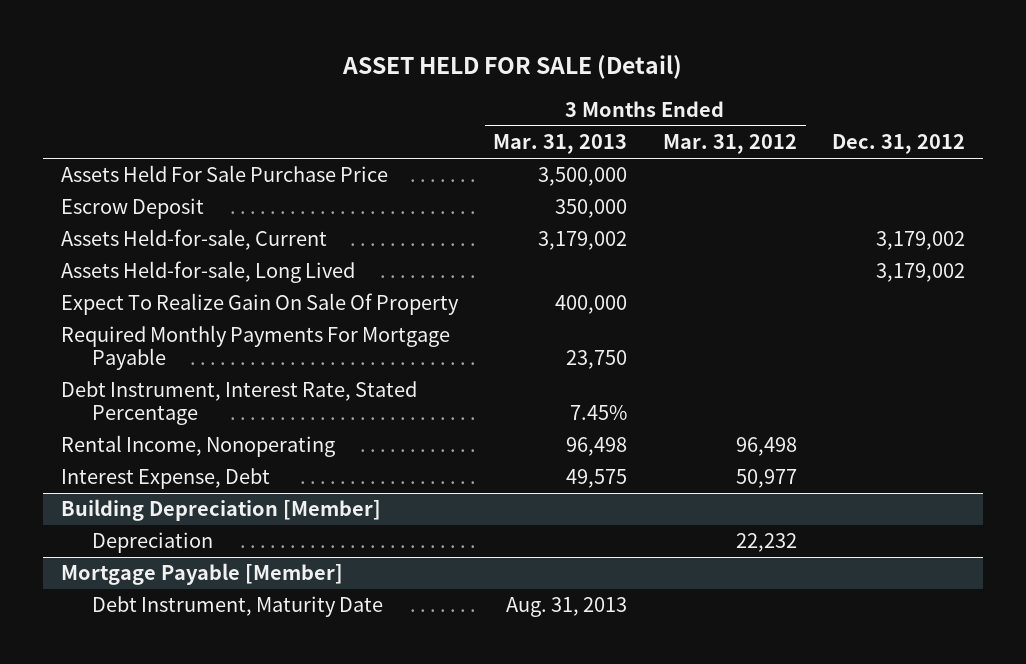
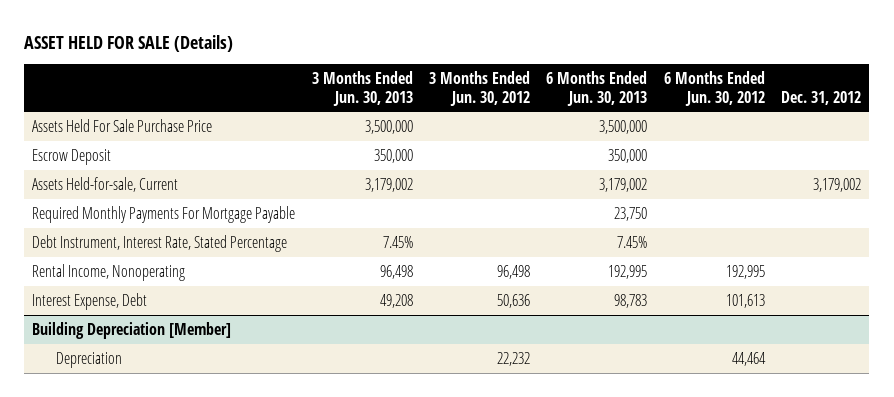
- ASSET HELD FOR SALE (Detail)
+ ASSET HELD FOR SALE (Details)
- | 3 Months Ended Mar. 31, 2013 | 3 Months Ended Mar. 31, 2012 | Dec. 31, 2012
+ | 3 Months Ended Jun. 30, 2013 | 3 Months Ended Jun. 30, 2012 | 6 Months Ended Jun. 30, 2013 | 6 Months Ended Jun. 30, 2012 | Dec. 31, 2012
- Assets Held-for-sale, Long Lived | | | 3,179,002
- Expect To Realize Gain On Sale Of Property | 400,000 | |
- Mortgage Payable [Member]
- Debt Instrument, Maturity Date | Aug. 31, 2013 | |

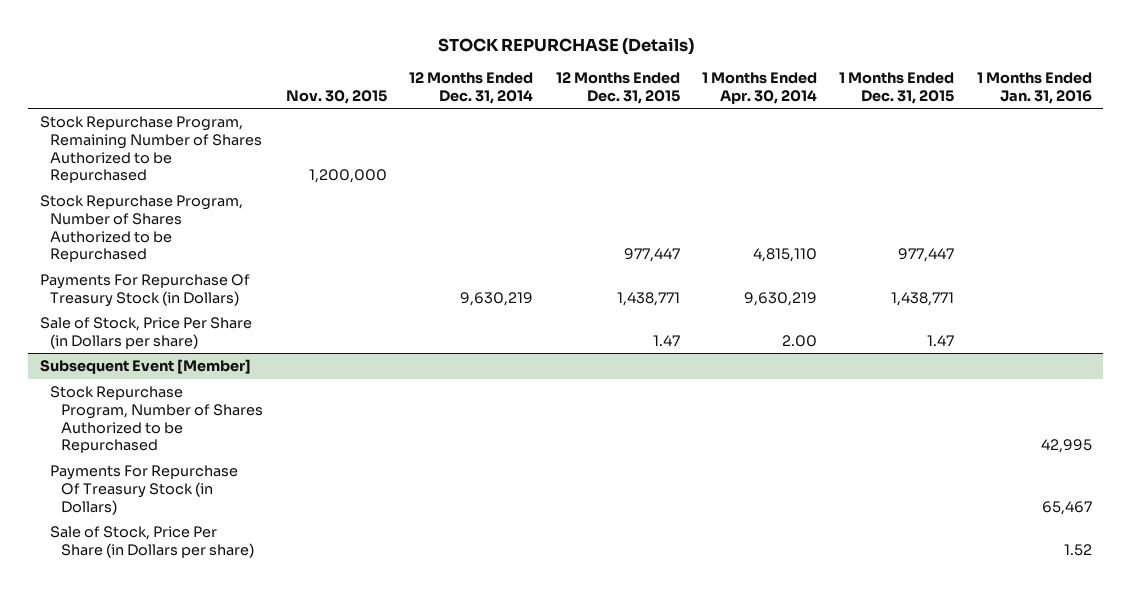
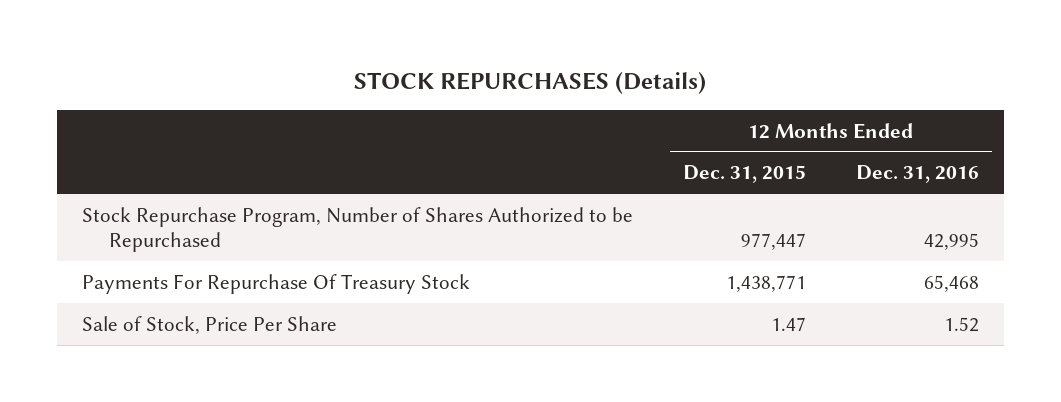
- STOCK REPURCHASE (Details)
+ STOCK REPURCHASES (Details)
- | Nov. 30, 2015 | 12 Months Ended Dec. 31, 2014 | 12 Months Ended Dec. 31, 2015 | 1 Months Ended Apr. 30, 2014 | 1 Months Ended Dec. 31, 2015 | 1 Months Ended Jan. 31, 2016
+ | 12 Months Ended Dec. 31, 2015 | 12 Months Ended Dec. 31, 2016
- Stock Repurchase Program, Remaining Number of Shares Authorized to be Repurchased | 1,200,000 | | | | |
- Payments For Repurchase Of Treasury Stock (in Dollars) | | 9,630,219 | 1,438,771 | 9,630,219 | 1,438,771 |
- Sale of Stock, Price Per Share (in Dollars per share) | | | 1.47 | 2.00 | 1.47 |
- Subsequent Event [Member]
- Stock Repurchase Program, Number of Shares Authorized to be Repurchased | | | | | | 42,995
- Payments For Repurchase Of Treasury Stock (in Dollars) | | | | | | 65,467
- Sale of Stock, Price Per Share (in Dollars per share) | | | | | | 1.52
+ Payments For Repurchase Of Treasury Stock | 1,438,771 | 65,468
+ Sale of Stock, Price Per Share | 1.47 | 1.52

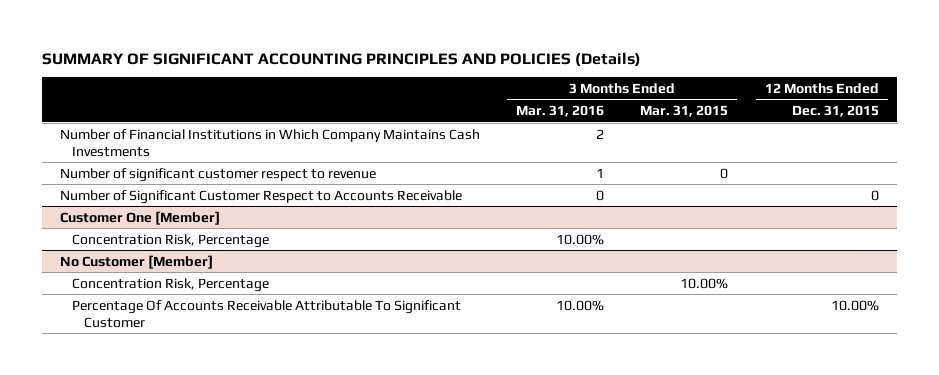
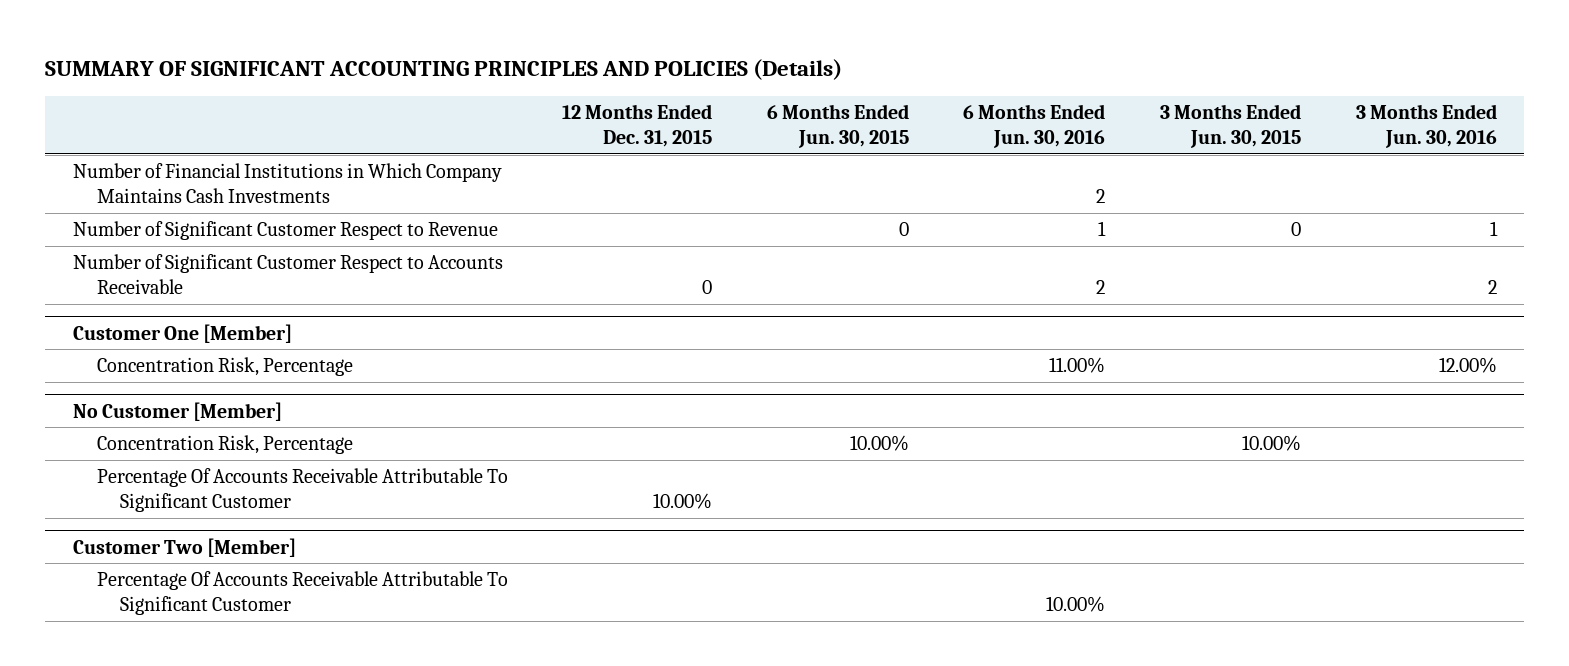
- | 3 Months Ended Mar. 31, 2016 | 3 Months Ended Mar. 31, 2015 | 12 Months Ended Dec. 31, 2015
+ | 12 Months Ended Dec. 31, 2015 | 6 Months Ended Jun. 30, 2015 | 6 Months Ended Jun. 30, 2016 | 3 Months Ended Jun. 30, 2015 | 3 Months Ended Jun. 30, 2016
- Number of significant customer respect to revenue | 1 | 0 |
+ Number of Significant Customer Respect to Revenue | | 0 | 1 | 0 | 1
+ Customer Two [Member]
+ Percentage Of Accounts Receivable Attributable To Significant Customer | | | 10.00% | |

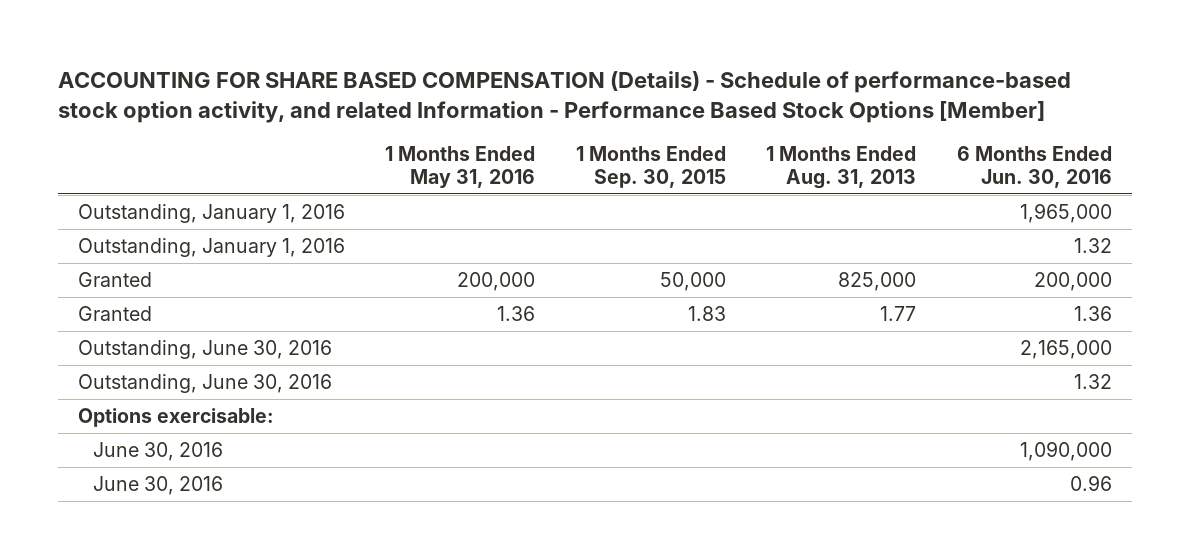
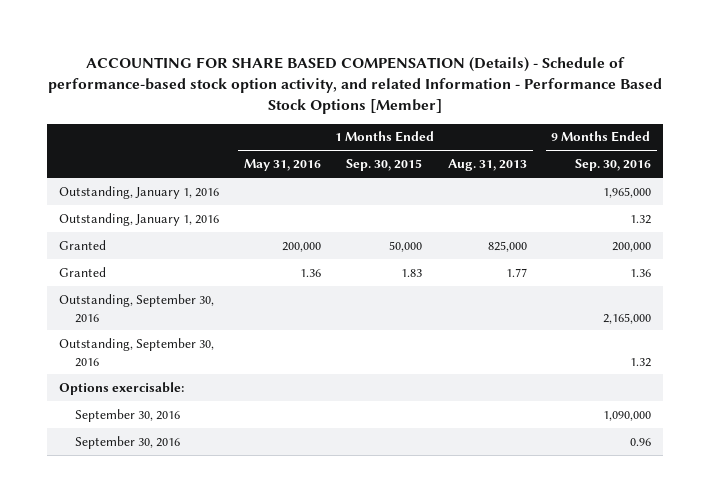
- | 1 Months Ended May 31, 2016 | 1 Months Ended Sep. 30, 2015 | 1 Months Ended Aug. 31, 2013 | 6 Months Ended Jun. 30, 2016
+ | 1 Months Ended May 31, 2016 | 1 Months Ended Sep. 30, 2015 | 1 Months Ended Aug. 31, 2013 | 9 Months Ended Sep. 30, 2016
- Outstanding, June 30, 2016 | | | | 2,165,000
- Outstanding, June 30, 2016 | | | | 1.32
+ Outstanding, September 30, 2016 | | | | 2,165,000
+ Outstanding, September 30, 2016 | | | | 1.32
- June 30, 2016 | | | | 1,090,000
- June 30, 2016 | | | | 0.96
+ September 30, 2016 | | | | 1,090,000
+ September 30, 2016 | | | | 0.96

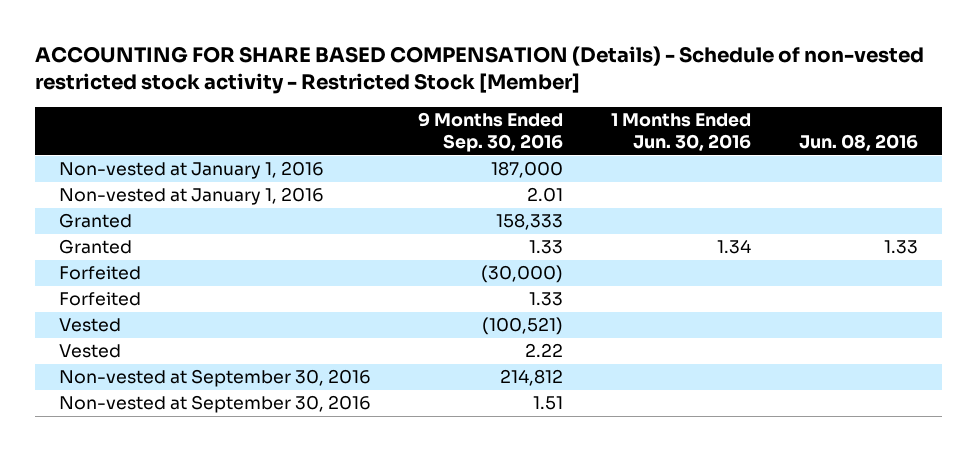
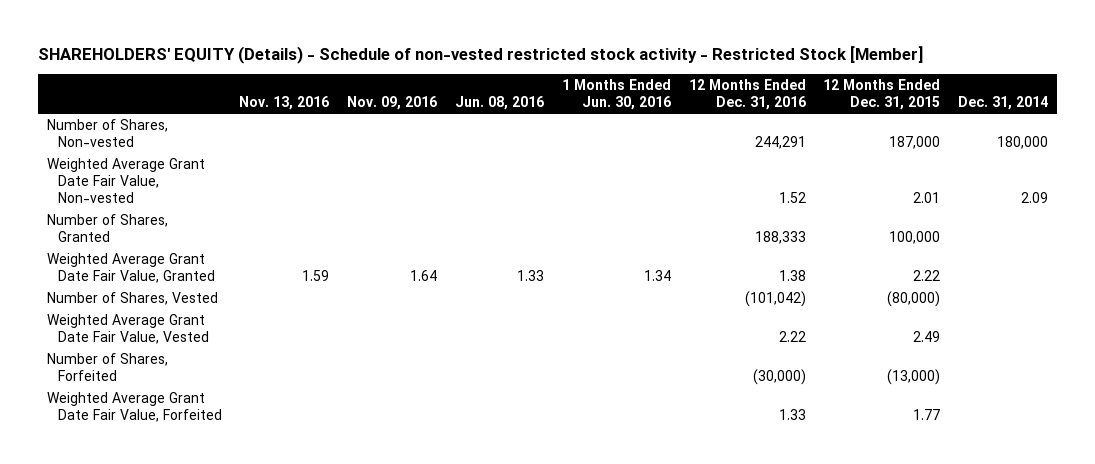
- ACCOUNTING FOR SHARE BASED COMPENSATION (Details) - Schedule of non-vested restricted stock activity - Restricted Stock [Member]
+ SHAREHOLDERS' EQUITY (Details) - Schedule of non-vested restricted stock activity - Restricted Stock [Member]
- | 9 Months Ended Sep. 30, 2016 | 1 Months Ended Jun. 30, 2016 | Jun. 08, 2016
+ | Nov. 13, 2016 | Nov. 09, 2016 | Jun. 08, 2016 | 1 Months Ended Jun. 30, 2016 | 12 Months Ended Dec. 31, 2016 | 12 Months Ended Dec. 31, 2015 | Dec. 31, 2014
- Non-vested at January 1, 2016 | 187,000 | |
- Non-vested at January 1, 2016 | 2.01 | |
- Granted | 158,333 | |
- Granted | 1.33 | 1.34 | 1.33
- Forfeited | (30,000) | |
- Forfeited | 1.33 | |
- Vested | (100,521) | |
- Vested | 2.22 | |
- Non-vested at September 30, 2016 | 214,812 | |
- Non-vested at September 30, 2016 | 1.51 | |
+ Number of Shares, Non-vested | | | | | 244,291 | 187,000 | 180,000
+ Weighted Average Grant Date Fair Value, Non-vested | | | | | 1.52 | 2.01 | 2.09
+ Number of Shares, Granted | | | | | 188,333 | 100,000 |
+ Weighted Average Grant Date Fair Value, Granted | 1.59 | 1.64 | 1.33 | 1.34 | 1.38 | 2.22 |
+ Number of Shares, Vested | | | | | (101,042) | (80,000) |
+ Weighted Average Grant Date Fair Value, Vested | | | | | 2.22 | 2.49 |
+ Number of Shares, Forfeited | | | | | (30,000) | (13,000) |
+ Weighted Average Grant Date Fair Value, Forfeited | | | | | 1.33 | 1.77 |

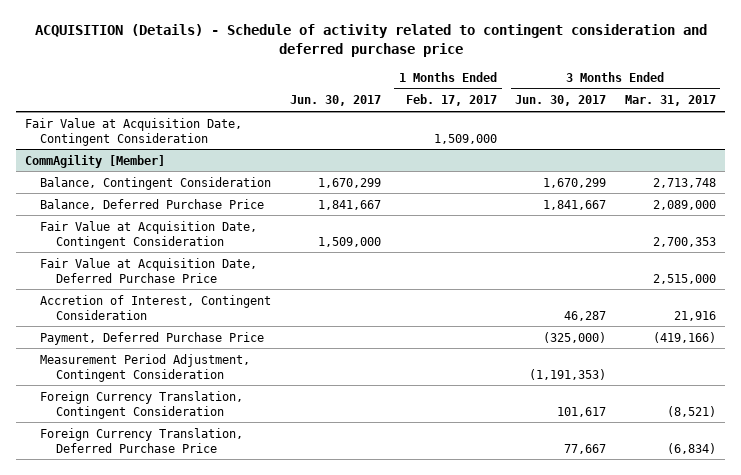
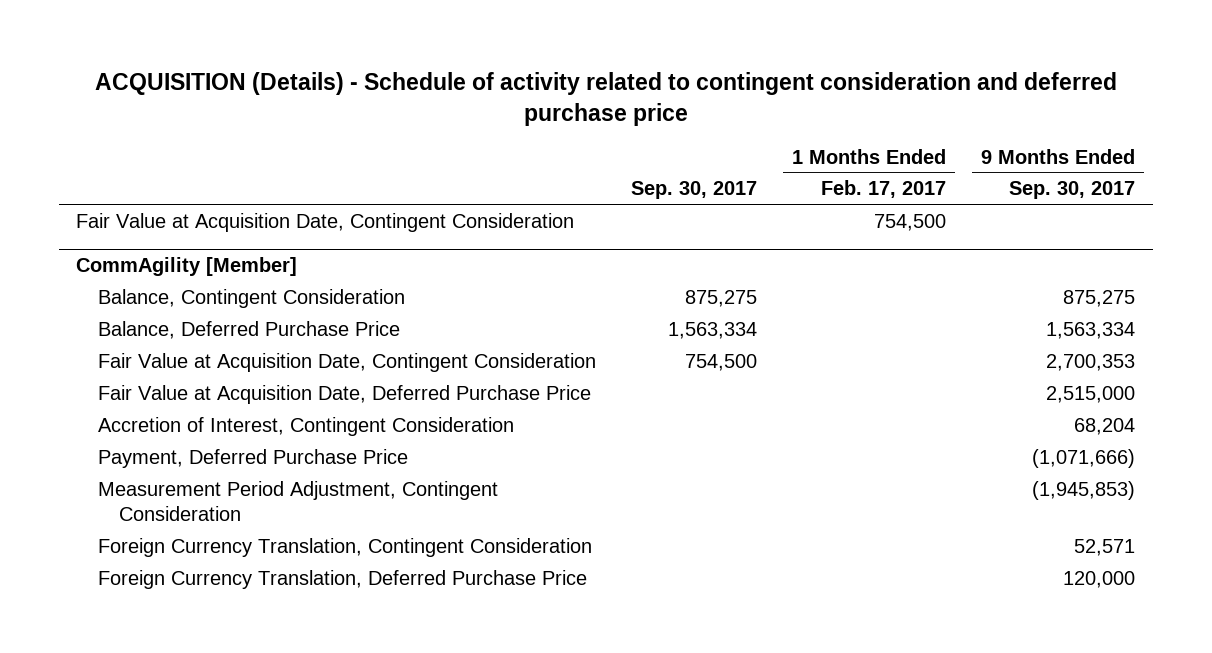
- | Jun. 30, 2017 | 1 Months Ended Feb. 17, 2017 | 3 Months Ended Jun. 30, 2017 | 3 Months Ended Mar. 31, 2017
+ | Sep. 30, 2017 | 1 Months Ended Feb. 17, 2017 | 9 Months Ended Sep. 30, 2017
- Fair Value at Acquisition Date, Contingent Consideration | | 1,509,000 | |
+ Fair Value at Acquisition Date, Contingent Consideration | | 754,500 |

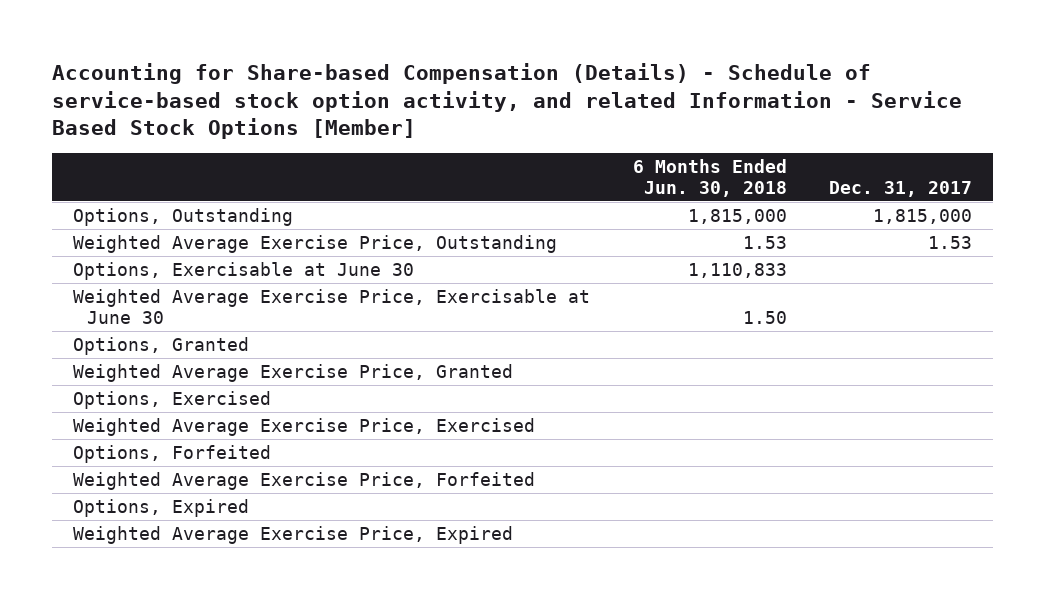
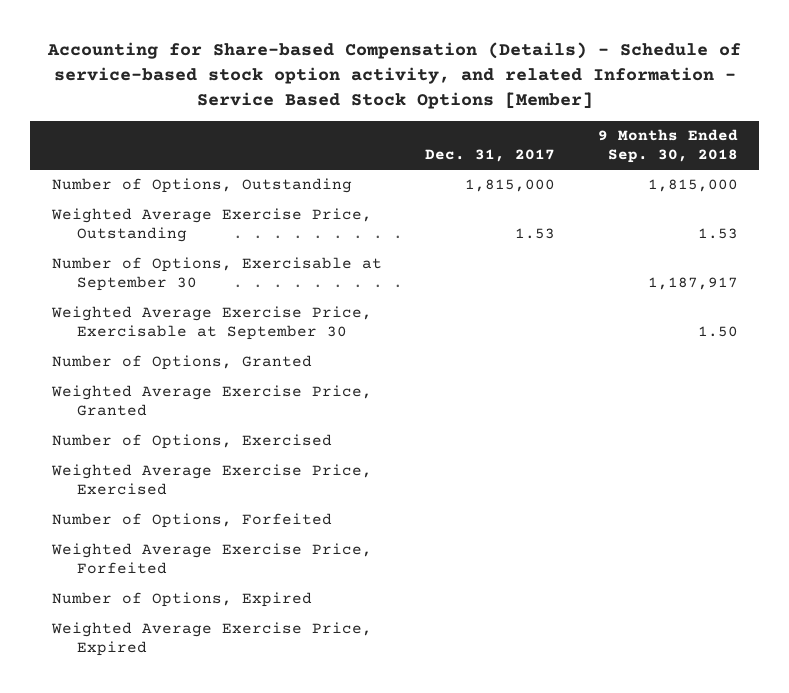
- | 6 Months Ended Jun. 30, 2018 | Dec. 31, 2017
+ | Dec. 31, 2017 | 9 Months Ended Sep. 30, 2018
- Options, Outstanding | 1,815,000 | 1,815,000
+ Number of Options, Outstanding | 1,815,000 | 1,815,000
- Options, Exercisable at June 30 | 1,110,833 |
- Weighted Average Exercise Price, Exercisable at June 30 | 1.50 |
- Options, Granted
+ Number of Options, Exercisable at September 30 | | 1,187,917
+ Weighted Average Exercise Price, Exercisable at September 30 | | 1.50
+ Number of Options, Granted
- Options, Exercised
+ Number of Options, Exercised
- Options, Forfeited
+ Number of Options, Forfeited
- Options, Expired
+ Number of Options, Expired

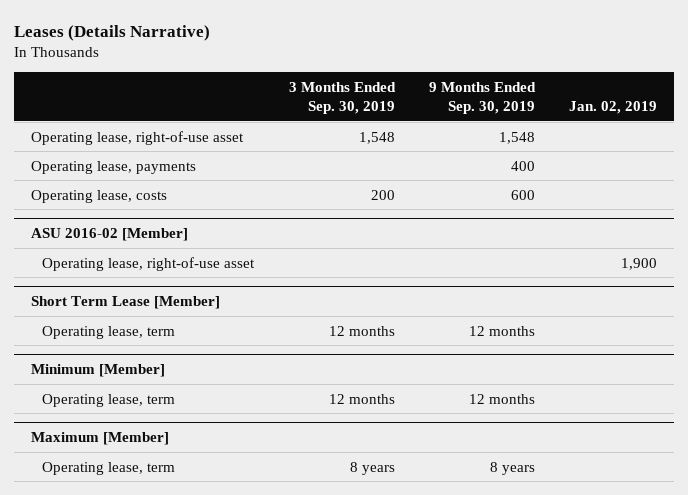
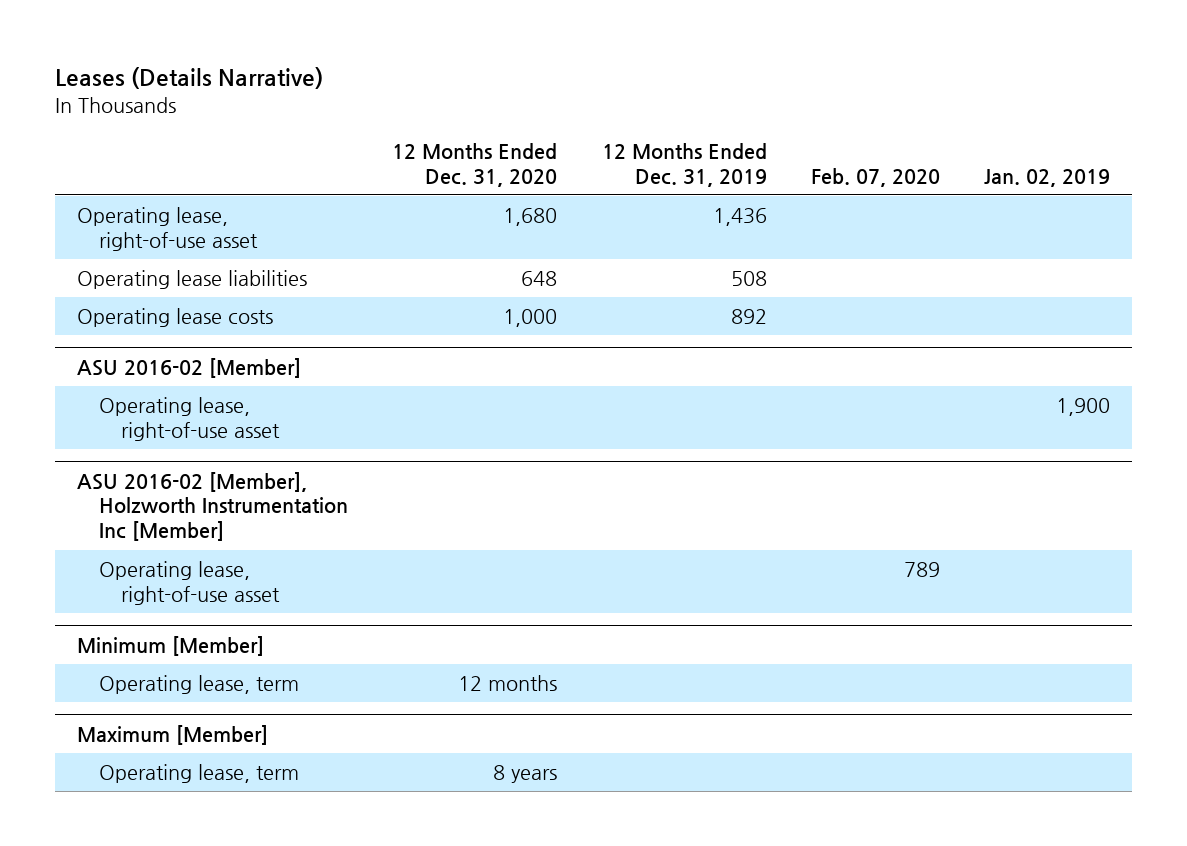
- | 3 Months Ended Sep. 30, 2019 | 9 Months Ended Sep. 30, 2019 | Jan. 02, 2019
+ | 12 Months Ended Dec. 31, 2020 | 12 Months Ended Dec. 31, 2019 | Feb. 07, 2020 | Jan. 02, 2019
- Operating lease, payments | | 400 |
- Operating lease, costs | 200 | 600 |
+ Operating lease liabilities | 648 | 508 | |
+ Operating lease costs | 1,000 | 892 | |
- Short Term Lease [Member]
- Operating lease, term | 12 months | 12 months |
+ ASU 2016-02 [Member], Holzworth Instrumentation Inc [Member]
+ Operating lease, right-of-use asset | | | 789 |

